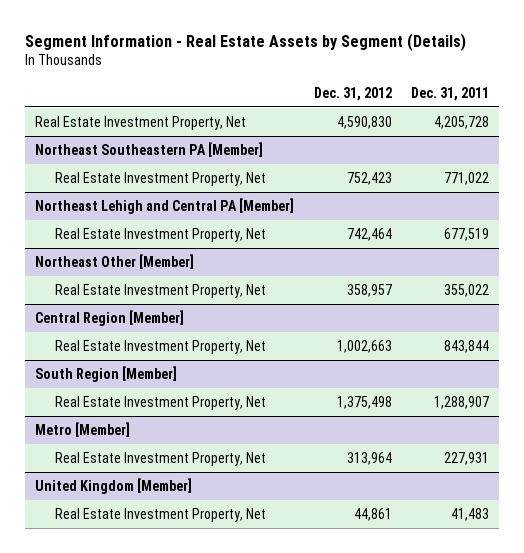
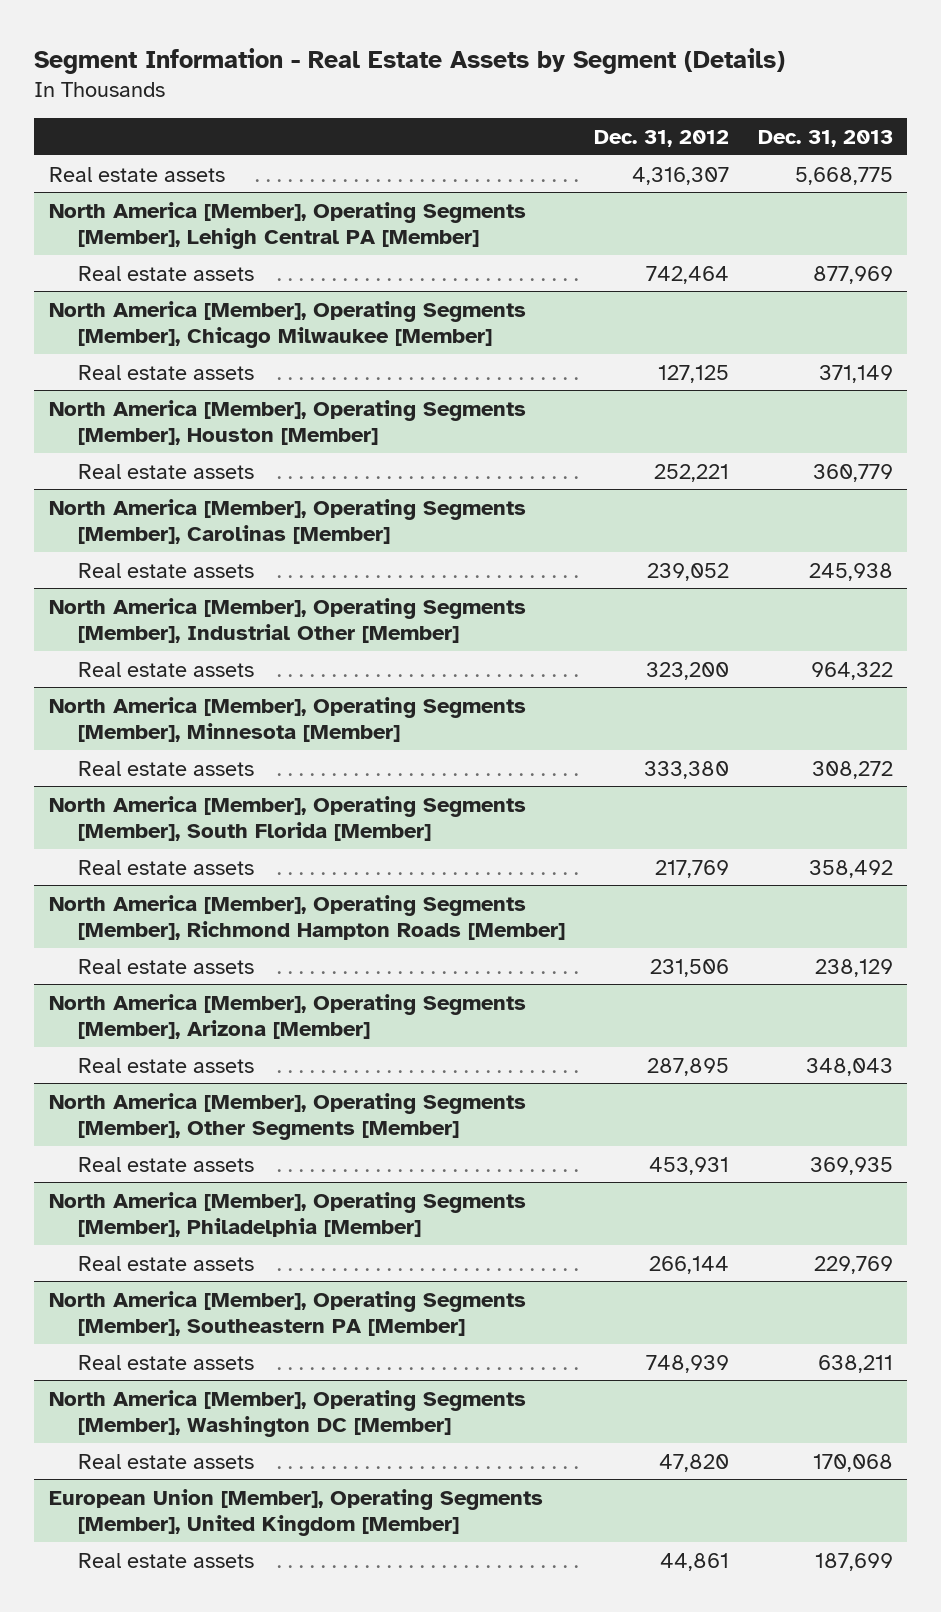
- | Dec. 31, 2012 | Dec. 31, 2011
+ | Dec. 31, 2012 | Dec. 31, 2013
- Real Estate Investment Property, Net | 4,590,830 | 4,205,728
- Northeast Southeastern PA [Member]
- Real Estate Investment Property, Net | 752,423 | 771,022
- Northeast Lehigh and Central PA [Member]
- Real Estate Investment Property, Net | 742,464 | 677,519
- Northeast Other [Member]
- Real Estate Investment Property, Net | 358,957 | 355,022
- Central Region [Member]
- Real Estate Investment Property, Net | 1,002,663 | 843,844
- South Region [Member]
- Real Estate Investment Property, Net | 1,375,498 | 1,288,907
- Metro [Member]
- Real Estate Investment Property, Net | 313,964 | 227,931
- United Kingdom [Member]
- Real Estate Investment Property, Net | 44,861 | 41,483
+ Real estate assets | 4,316,307 | 5,668,775
+ North America [Member], Operating Segments [Member], Lehigh Central PA [Member]
+ Real estate assets | 742,464 | 877,969
+ North America [Member], Operating Segments [Member], Chicago Milwaukee [Member]
+ Real estate assets | 127,125 | 371,149
+ North America [Member], Operating Segments [Member], Houston [Member]
+ Real estate assets | 252,221 | 360,779
+ North America [Member], Operating Segments [Member], Carolinas [Member]
+ Real estate assets | 239,052 | 245,938
+ North America [Member], Operating Segments [Member], Industrial Other [Member]
+ Real estate assets | 323,200 | 964,322
+ North America [Member], Operating Segments [Member], Minnesota [Member]
+ Real estate assets | 333,380 | 308,272
+ North America [Member], Operating Segments [Member], South Florida [Member]
+ Real estate assets | 217,769 | 358,492
+ North America [Member], Operating Segments [Member], Richmond Hampton Roads [Member]
+ Real estate assets | 231,506 | 238,129
+ North America [Member], Operating Segments [Member], Arizona [Member]
+ Real estate assets | 287,895 | 348,043
+ North America [Member], Operating Segments [Member], Other Segments [Member]
+ Real estate assets | 453,931 | 369,935
+ North America [Member], Operating Segments [Member], Philadelphia [Member]
+ Real estate assets | 266,144 | 229,769
+ North America [Member], Operating Segments [Member], Southeastern PA [Member]
+ Real estate assets | 748,939 | 638,211
+ North America [Member], Operating Segments [Member], Washington DC [Member]
+ Real estate assets | 47,820 | 170,068
+ European Union [Member], Operating Segments [Member], United Kingdom [Member]
+ Real estate assets | 44,861 | 187,699

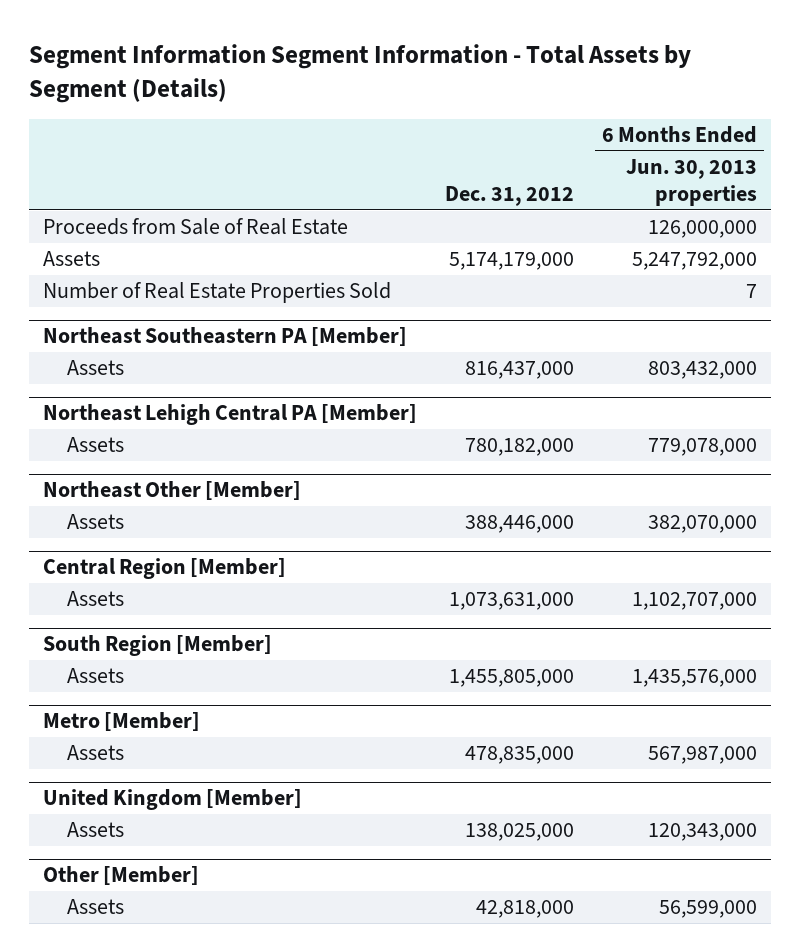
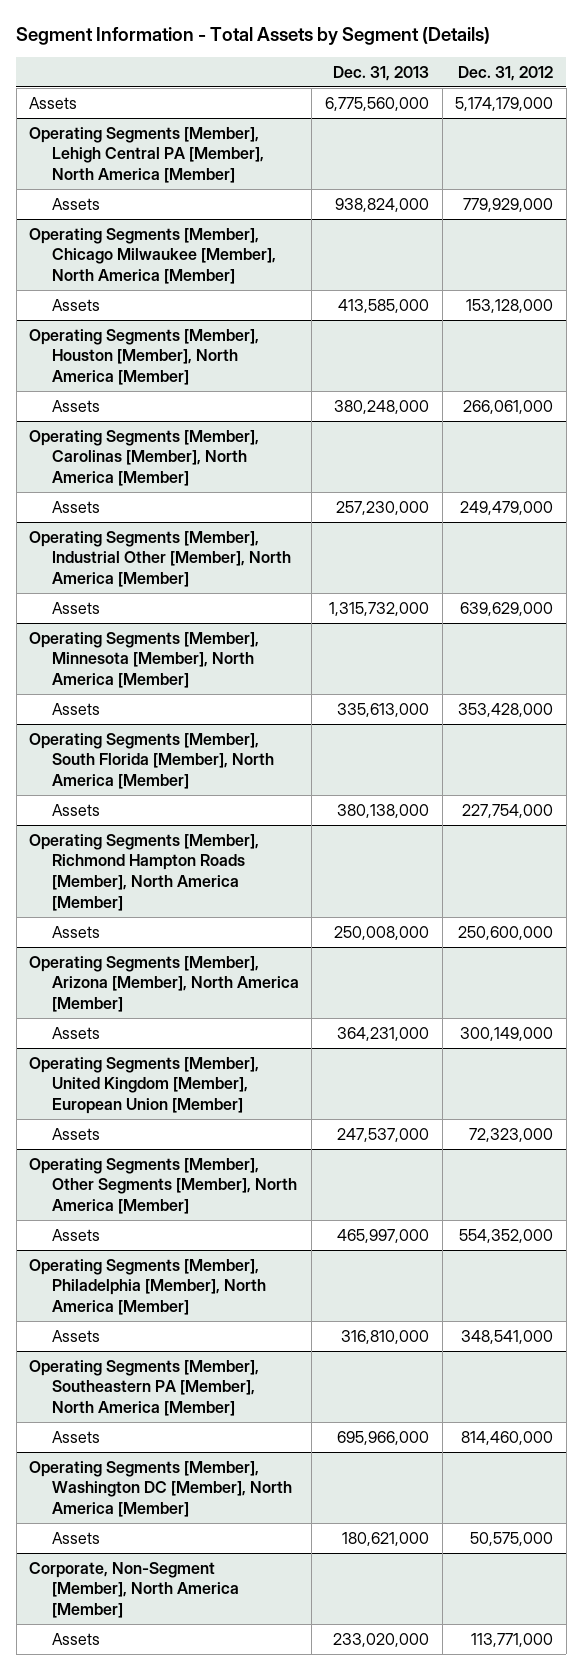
- Segment Information Segment Information - Total Assets by Segment (Details)
+ Segment Information - Total Assets by Segment (Details)
- | Dec. 31, 2012 | 6 Months Ended Jun. 30, 2013 properties
+ | Dec. 31, 2013 | Dec. 31, 2012
- Proceeds from Sale of Real Estate | | 126,000,000
- Number of Real Estate Properties Sold | | 7
- Northeast Southeastern PA [Member]
- Assets | 816,437,000 | 803,432,000
- Northeast Lehigh Central PA [Member]
- Assets | 780,182,000 | 779,078,000
- Northeast Other [Member]
- Assets | 388,446,000 | 382,070,000
- Central Region [Member]
- Assets | 1,073,631,000 | 1,102,707,000
- South Region [Member]
- Assets | 1,455,805,000 | 1,435,576,000
- Metro [Member]
- Assets | 478,835,000 | 567,987,000
- United Kingdom [Member]
- Assets | 138,025,000 | 120,343,000
- Other [Member]
- Assets | 42,818,000 | 56,599,000
+ Operating Segments [Member], Lehigh Central PA [Member], North America [Member]
+ Assets | 938,824,000 | 779,929,000
+ Operating Segments [Member], Chicago Milwaukee [Member], North America [Member]
+ Assets | 413,585,000 | 153,128,000
+ Operating Segments [Member], Houston [Member], North America [Member]
+ Assets | 380,248,000 | 266,061,000
+ Operating Segments [Member], Carolinas [Member], North America [Member]
+ Assets | 257,230,000 | 249,479,000
+ Operating Segments [Member], Industrial Other [Member], North America [Member]
+ Assets | 1,315,732,000 | 639,629,000
+ Operating Segments [Member], Minnesota [Member], North America [Member]
+ Assets | 335,613,000 | 353,428,000
+ Operating Segments [Member], South Florida [Member], North America [Member]
+ Assets | 380,138,000 | 227,754,000
+ Operating Segments [Member], Richmond Hampton Roads [Member], North America [Member]
+ Assets | 250,008,000 | 250,600,000
+ Operating Segments [Member], Arizona [Member], North America [Member]
+ Assets | 364,231,000 | 300,149,000
+ Operating Segments [Member], United Kingdom [Member], European Union [Member]
+ Assets | 247,537,000 | 72,323,000
+ Operating Segments [Member], Other Segments [Member], North America [Member]
+ Assets | 465,997,000 | 554,352,000
+ Operating Segments [Member], Philadelphia [Member], North America [Member]
+ Assets | 316,810,000 | 348,541,000
+ Operating Segments [Member], Southeastern PA [Member], North America [Member]
+ Assets | 695,966,000 | 814,460,000
+ Operating Segments [Member], Washington DC [Member], North America [Member]
+ Assets | 180,621,000 | 50,575,000
+ Corporate, Non-Segment [Member], North America [Member]
+ Assets | 233,020,000 | 113,771,000

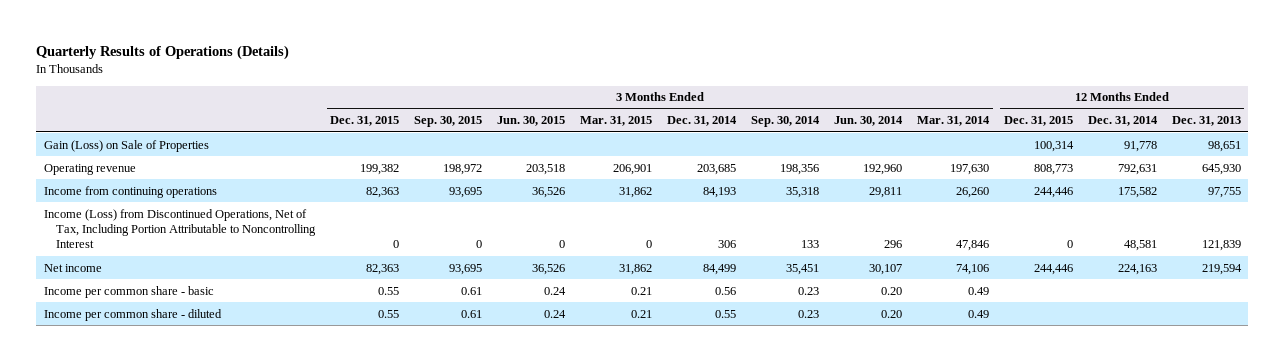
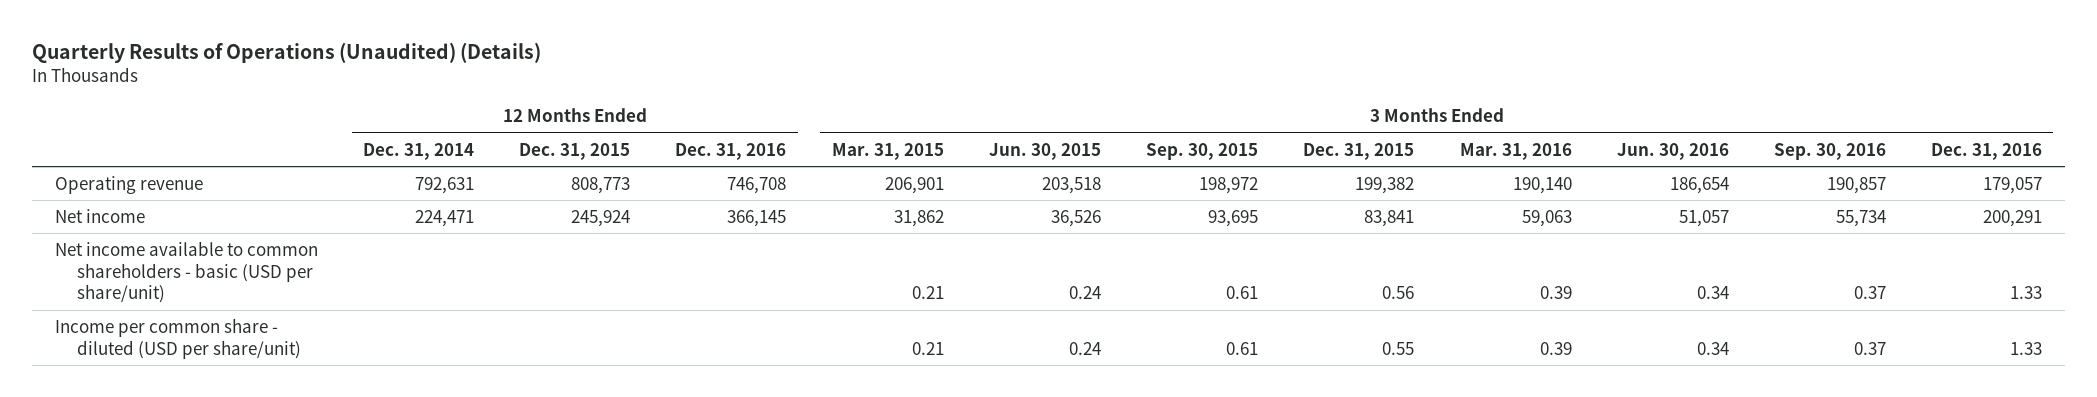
- Quarterly Results of Operations (Details)
+ Quarterly Results of Operations (Unaudited) (Details)
- | 3 Months Ended Dec. 31, 2015 | 3 Months Ended Sep. 30, 2015 | 3 Months Ended Jun. 30, 2015 | 3 Months Ended Mar. 31, 2015 | 3 Months Ended Dec. 31, 2014 | 3 Months Ended Sep. 30, 2014 | 3 Months Ended Jun. 30, 2014 | 3 Months Ended Mar. 31, 2014 | 12 Months Ended Dec. 31, 2015 | 12 Months Ended Dec. 31, 2014 | 12 Months Ended Dec. 31, 2013
+ | 12 Months Ended Dec. 31, 2014 | 12 Months Ended Dec. 31, 2015 | 12 Months Ended Dec. 31, 2016 | 3 Months Ended Mar. 31, 2015 | 3 Months Ended Jun. 30, 2015 | 3 Months Ended Sep. 30, 2015 | 3 Months Ended Dec. 31, 2015 | 3 Months Ended Mar. 31, 2016 | 3 Months Ended Jun. 30, 2016 | 3 Months Ended Sep. 30, 2016 | 3 Months Ended Dec. 31, 2016
- Gain (Loss) on Sale of Properties | | | | | | | | | 100,314 | 91,778 | 98,651
- Income from continuing operations | 82,363 | 93,695 | 36,526 | 31,862 | 84,193 | 35,318 | 29,811 | 26,260 | 244,446 | 175,582 | 97,755
- Income (Loss) from Discontinued Operations, Net of Tax, Including Portion Attributable to Noncontrolling Interest | 0 | 0 | 0 | 0 | 306 | 133 | 296 | 47,846 | 0 | 48,581 | 121,839
- Net income | 82,363 | 93,695 | 36,526 | 31,862 | 84,499 | 35,451 | 30,107 | 74,106 | 244,446 | 224,163 | 219,594
- Income per common share - basic | 0.55 | 0.61 | 0.24 | 0.21 | 0.56 | 0.23 | 0.20 | 0.49 | | |
- Income per common share - diluted | 0.55 | 0.61 | 0.24 | 0.21 | 0.55 | 0.23 | 0.20 | 0.49 | | |
+ Net income | 224,471 | 245,924 | 366,145 | 31,862 | 36,526 | 93,695 | 83,841 | 59,063 | 51,057 | 55,734 | 200,291
+ Net income available to common shareholders - basic (USD per share/unit) | | | | 0.21 | 0.24 | 0.61 | 0.56 | 0.39 | 0.34 | 0.37 | 1.33
+ Income per common share - diluted (USD per share/unit) | | | | 0.21 | 0.24 | 0.61 | 0.55 | 0.39 | 0.34 | 0.37 | 1.33

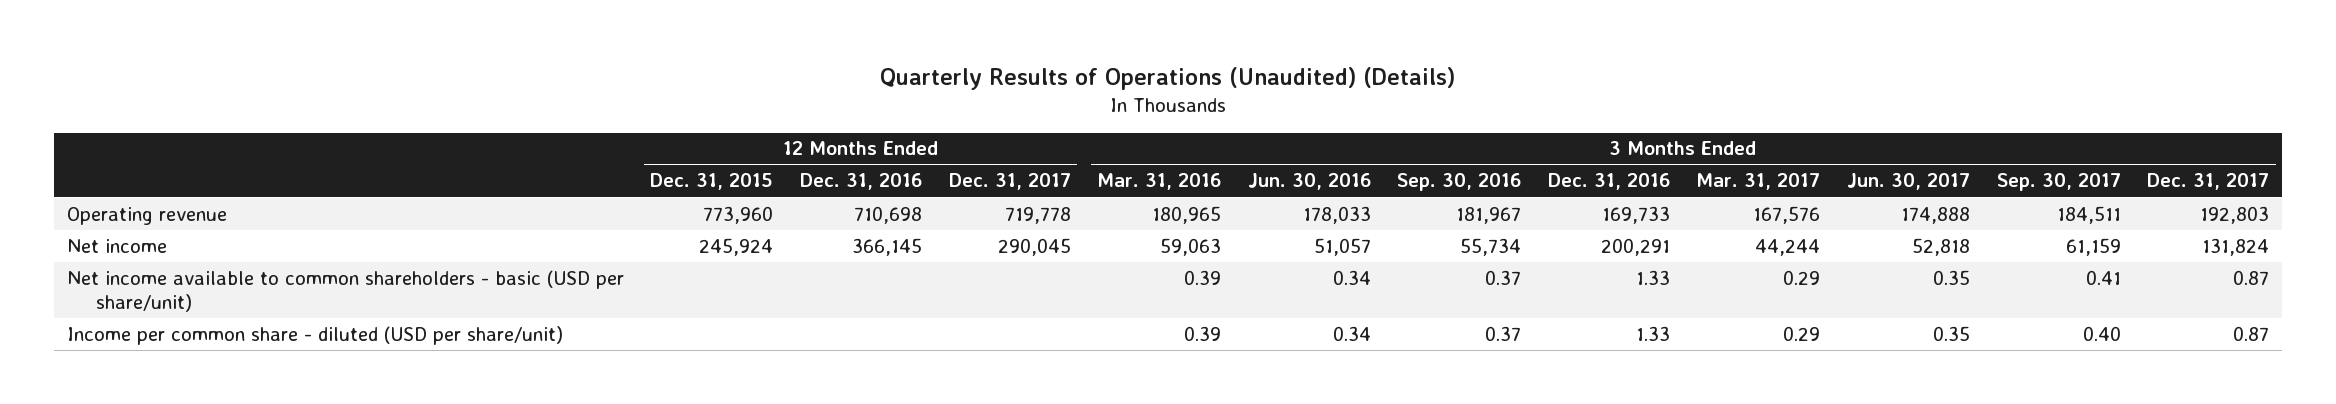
- | 12 Months Ended Dec. 31, 2014 | 12 Months Ended Dec. 31, 2015 | 12 Months Ended Dec. 31, 2016 | 3 Months Ended Mar. 31, 2015 | 3 Months Ended Jun. 30, 2015 | 3 Months Ended Sep. 30, 2015 | 3 Months Ended Dec. 31, 2015 | 3 Months Ended Mar. 31, 2016 | 3 Months Ended Jun. 30, 2016 | 3 Months Ended Sep. 30, 2016 | 3 Months Ended Dec. 31, 2016
+ | 12 Months Ended Dec. 31, 2015 | 12 Months Ended Dec. 31, 2016 | 12 Months Ended Dec. 31, 2017 | 3 Months Ended Mar. 31, 2016 | 3 Months Ended Jun. 30, 2016 | 3 Months Ended Sep. 30, 2016 | 3 Months Ended Dec. 31, 2016 | 3 Months Ended Mar. 31, 2017 | 3 Months Ended Jun. 30, 2017 | 3 Months Ended Sep. 30, 2017 | 3 Months Ended Dec. 31, 2017
- Operating revenue | 792,631 | 808,773 | 746,708 | 206,901 | 203,518 | 198,972 | 199,382 | 190,140 | 186,654 | 190,857 | 179,057
+ Operating revenue | 773,960 | 710,698 | 719,778 | 180,965 | 178,033 | 181,967 | 169,733 | 167,576 | 174,888 | 184,511 | 192,803

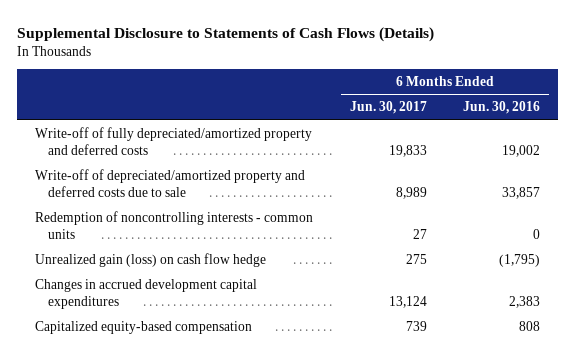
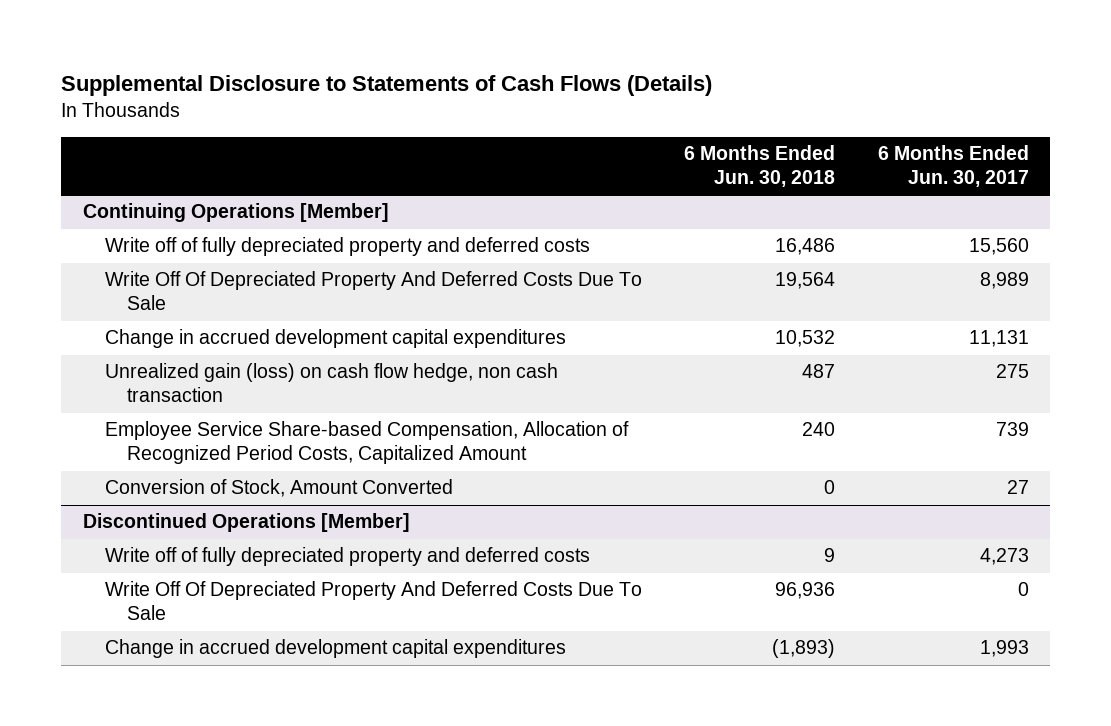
- | 6 Months Ended Jun. 30, 2017 | 6 Months Ended Jun. 30, 2016
+ | 6 Months Ended Jun. 30, 2018 | 6 Months Ended Jun. 30, 2017
- Write-off of fully depreciated/amortized property and deferred costs | 19,833 | 19,002
- Write-off of depreciated/amortized property and deferred costs due to sale | 8,989 | 33,857
- Redemption of noncontrolling interests - common units | 27 | 0
- Unrealized gain (loss) on cash flow hedge | 275 | (1,795)
- Changes in accrued development capital expenditures | 13,124 | 2,383
- Capitalized equity-based compensation | 739 | 808
+ Continuing Operations [Member]
+ Write off of fully depreciated property and deferred costs | 16,486 | 15,560
+ Write Off Of Depreciated Property And Deferred Costs Due To Sale | 19,564 | 8,989
+ Change in accrued development capital expenditures | 10,532 | 11,131
+ Unrealized gain (loss) on cash flow hedge, non cash transaction | 487 | 275
+ Employee Service Share-based Compensation, Allocation of Recognized Period Costs, Capitalized Amount | 240 | 739
+ Conversion of Stock, Amount Converted | 0 | 27
+ Discontinued Operations [Member]
+ Write off of fully depreciated property and deferred costs | 9 | 4,273
+ Write Off Of Depreciated Property And Deferred Costs Due To Sale | 96,936 | 0
+ Change in accrued development capital expenditures | (1,893) | 1,993

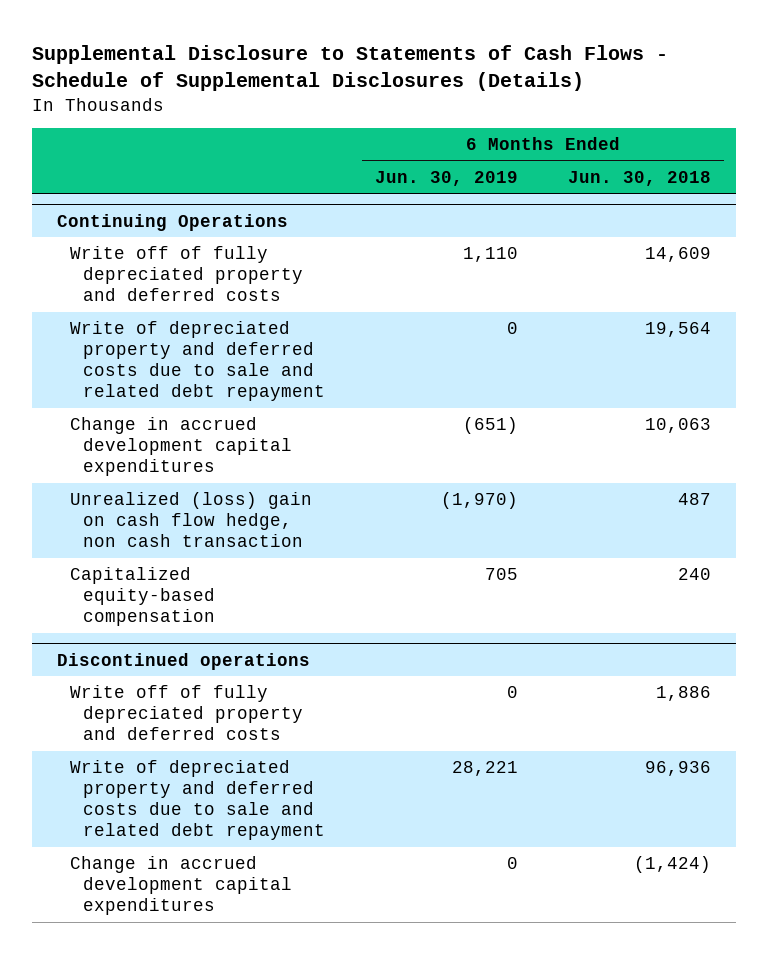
- Supplemental Disclosure to Statements of Cash Flows (Details)
+ Supplemental Disclosure to Statements of Cash Flows - Schedule of Supplemental Disclosures (Details)
- | 6 Months Ended Jun. 30, 2018 | 6 Months Ended Jun. 30, 2017
+ | 6 Months Ended Jun. 30, 2019 | 6 Months Ended Jun. 30, 2018
- Continuing Operations [Member]
- Write off of fully depreciated property and deferred costs | 16,486 | 15,560
- Write Off Of Depreciated Property And Deferred Costs Due To Sale | 19,564 | 8,989
- Change in accrued development capital expenditures | 10,532 | 11,131
- Unrealized gain (loss) on cash flow hedge, non cash transaction | 487 | 275
- Employee Service Share-based Compensation, Allocation of Recognized Period Costs, Capitalized Amount | 240 | 739
- Conversion of Stock, Amount Converted | 0 | 27
- Discontinued Operations [Member]
- Write off of fully depreciated property and deferred costs | 9 | 4,273
- Write Off Of Depreciated Property And Deferred Costs Due To Sale | 96,936 | 0
- Change in accrued development capital expenditures | (1,893) | 1,993
+ Continuing Operations
+ Write off of fully depreciated property and deferred costs | 1,110 | 14,609
+ Write of depreciated property and deferred costs due to sale and related debt repayment | 0 | 19,564
+ Change in accrued development capital expenditures | (651) | 10,063
+ Unrealized (loss) gain on cash flow hedge, non cash transaction | (1,970) | 487
+ Capitalized equity-based compensation | 705 | 240
+ Discontinued operations
+ Write off of fully depreciated property and deferred costs | 0 | 1,886
+ Write of depreciated property and deferred costs due to sale and related debt repayment | 28,221 | 96,936
+ Change in accrued development capital expenditures | 0 | (1,424)

